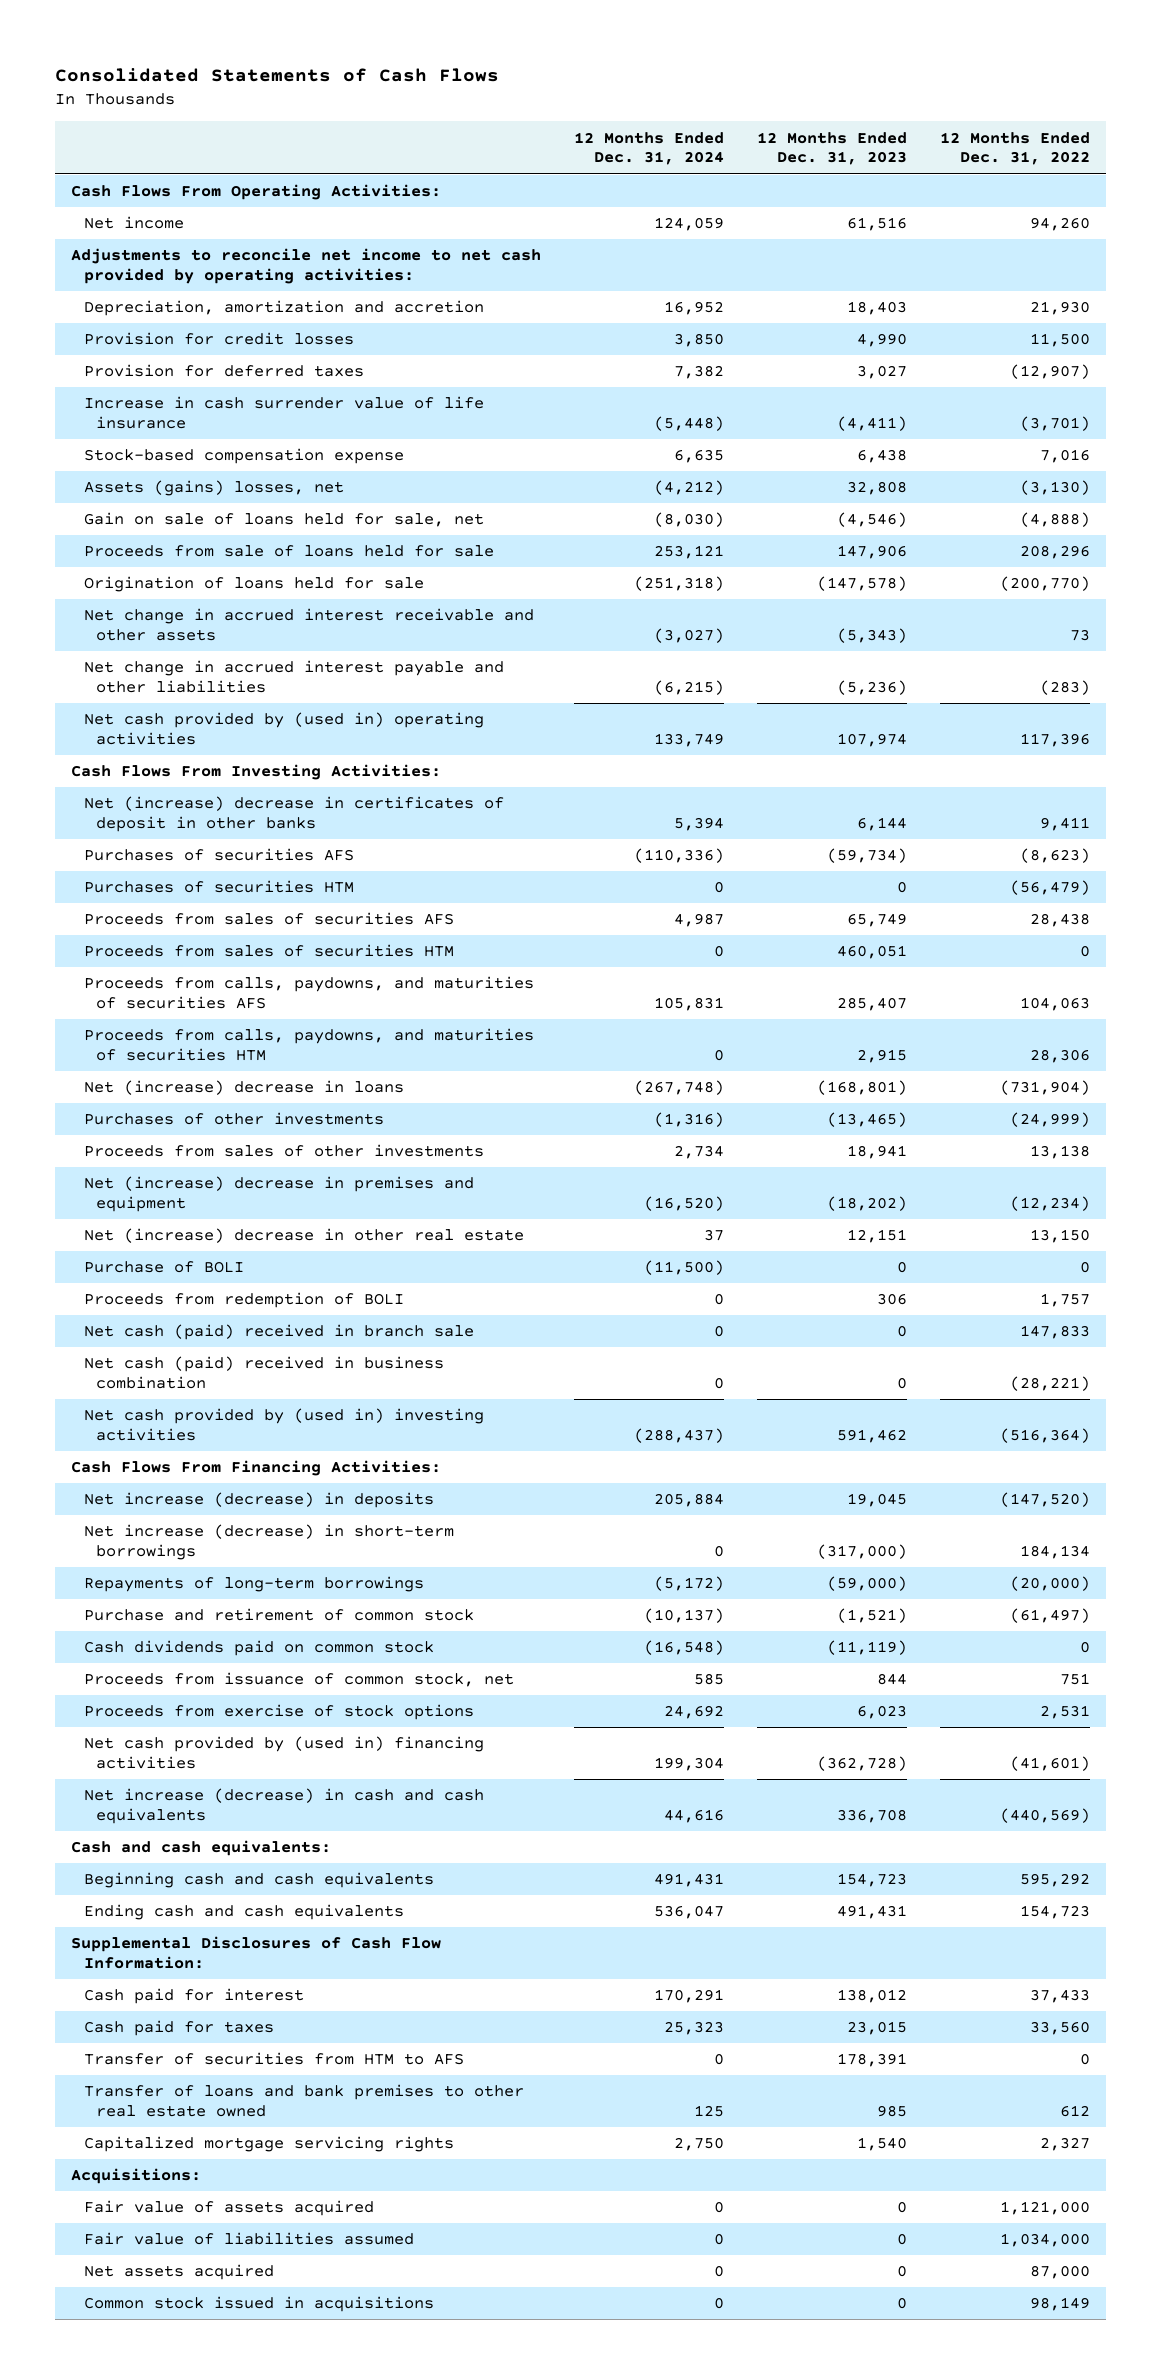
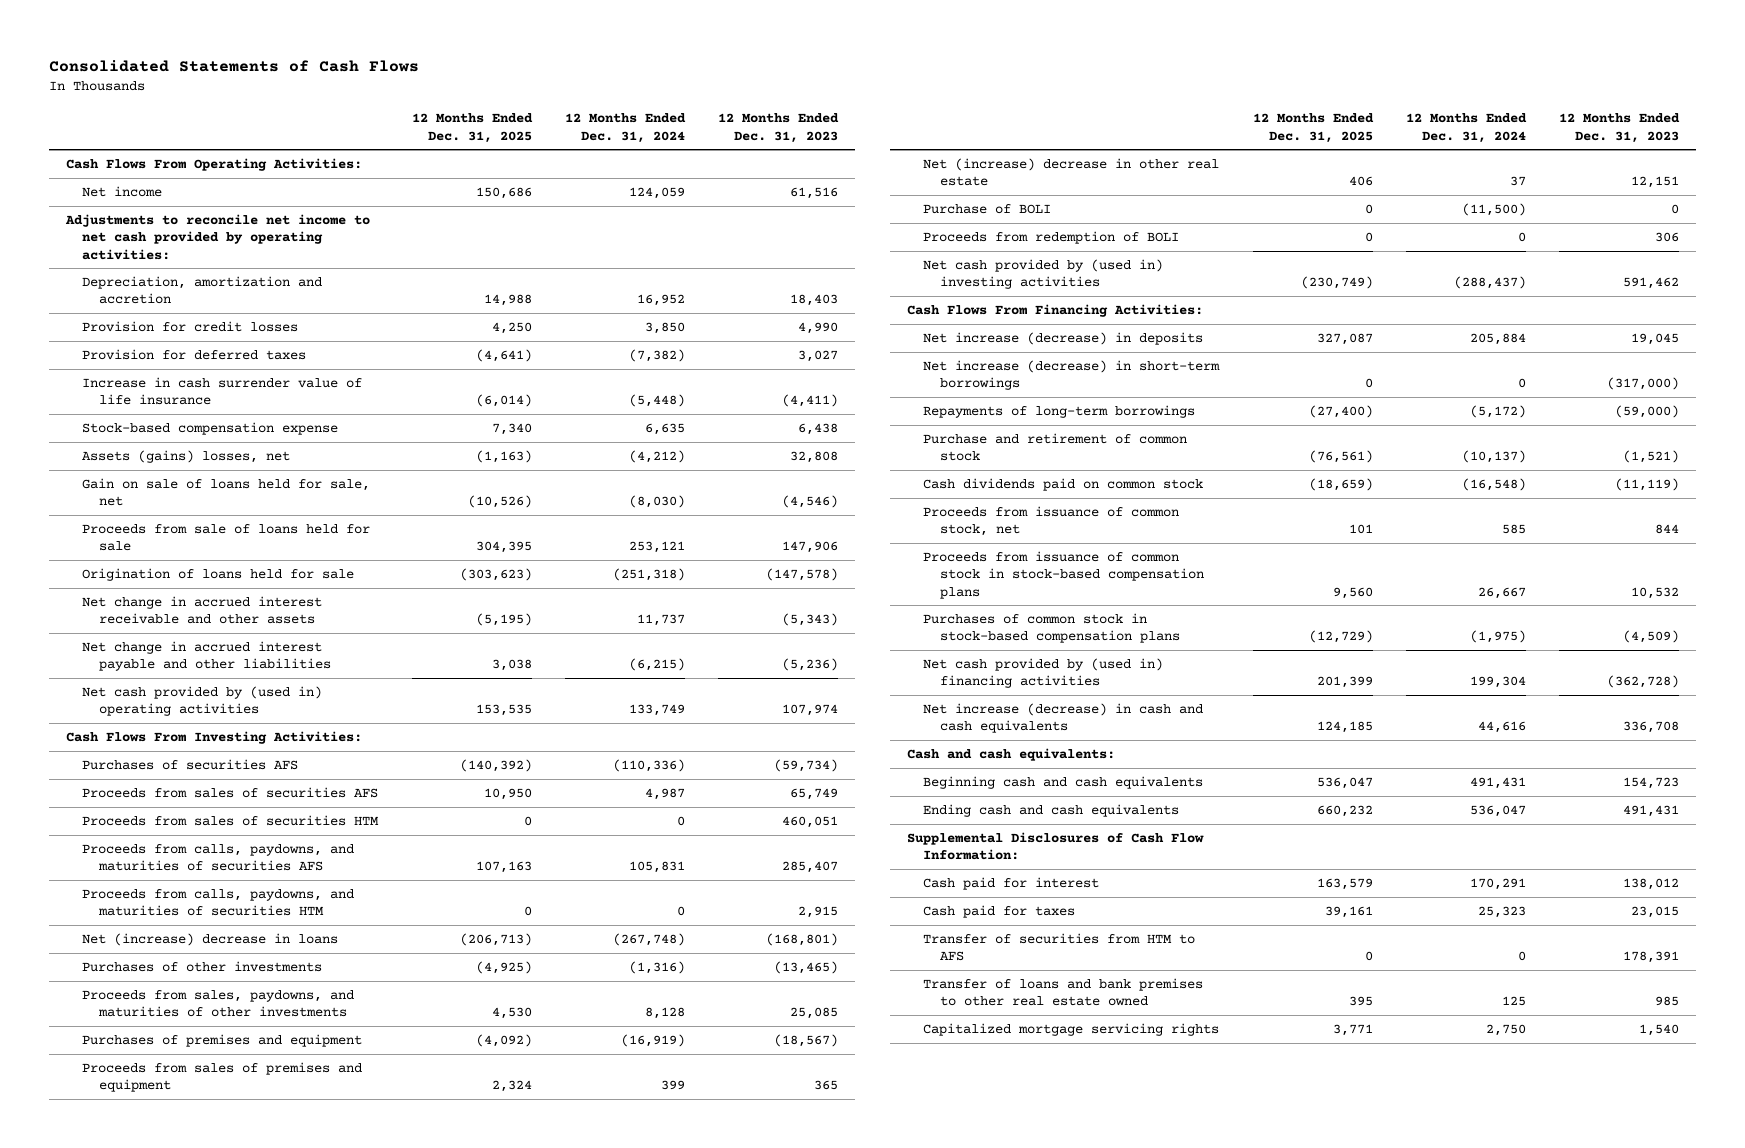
- | 12 Months Ended Dec. 31, 2024 | 12 Months Ended Dec. 31, 2023 | 12 Months Ended Dec. 31, 2022
+ | 12 Months Ended Dec. 31, 2025 | 12 Months Ended Dec. 31, 2024 | 12 Months Ended Dec. 31, 2023
- Provision for deferred taxes | 7,382 | 3,027 | (12,907)
+ Provision for deferred taxes | (4,641) | (7,382) | 3,027
- Net change in accrued interest receivable and other assets | (3,027) | (5,343) | 73
+ Net change in accrued interest receivable and other assets | (5,195) | 11,737 | (5,343)
- Net (increase) decrease in certificates of deposit in other banks | 5,394 | 6,144 | 9,411
- Purchases of securities HTM | 0 | 0 | (56,479)
- Proceeds from sales of other investments | 2,734 | 18,941 | 13,138
- Net (increase) decrease in premises and equipment | (16,520) | (18,202) | (12,234)
+ Proceeds from sales, paydowns, and maturities of other investments | 4,530 | 8,128 | 25,085
+ Purchases of premises and equipment | (4,092) | (16,919) | (18,567)
+ Proceeds from sales of premises and equipment | 2,324 | 399 | 365
- Net cash (paid) received in branch sale | 0 | 0 | 147,833
- Net cash (paid) received in business combination | 0 | 0 | (28,221)
- Proceeds from exercise of stock options | 24,692 | 6,023 | 2,531
+ Proceeds from issuance of common stock in stock-based compensation plans | 9,560 | 26,667 | 10,532
+ Purchases of common stock in stock-based compensation plans | (12,729) | (1,975) | (4,509)
- Acquisitions:
- Fair value of assets acquired | 0 | 0 | 1,121,000
- Fair value of liabilities assumed | 0 | 0 | 1,034,000
- Net assets acquired | 0 | 0 | 87,000
- Common stock issued in acquisitions | 0 | 0 | 98,149

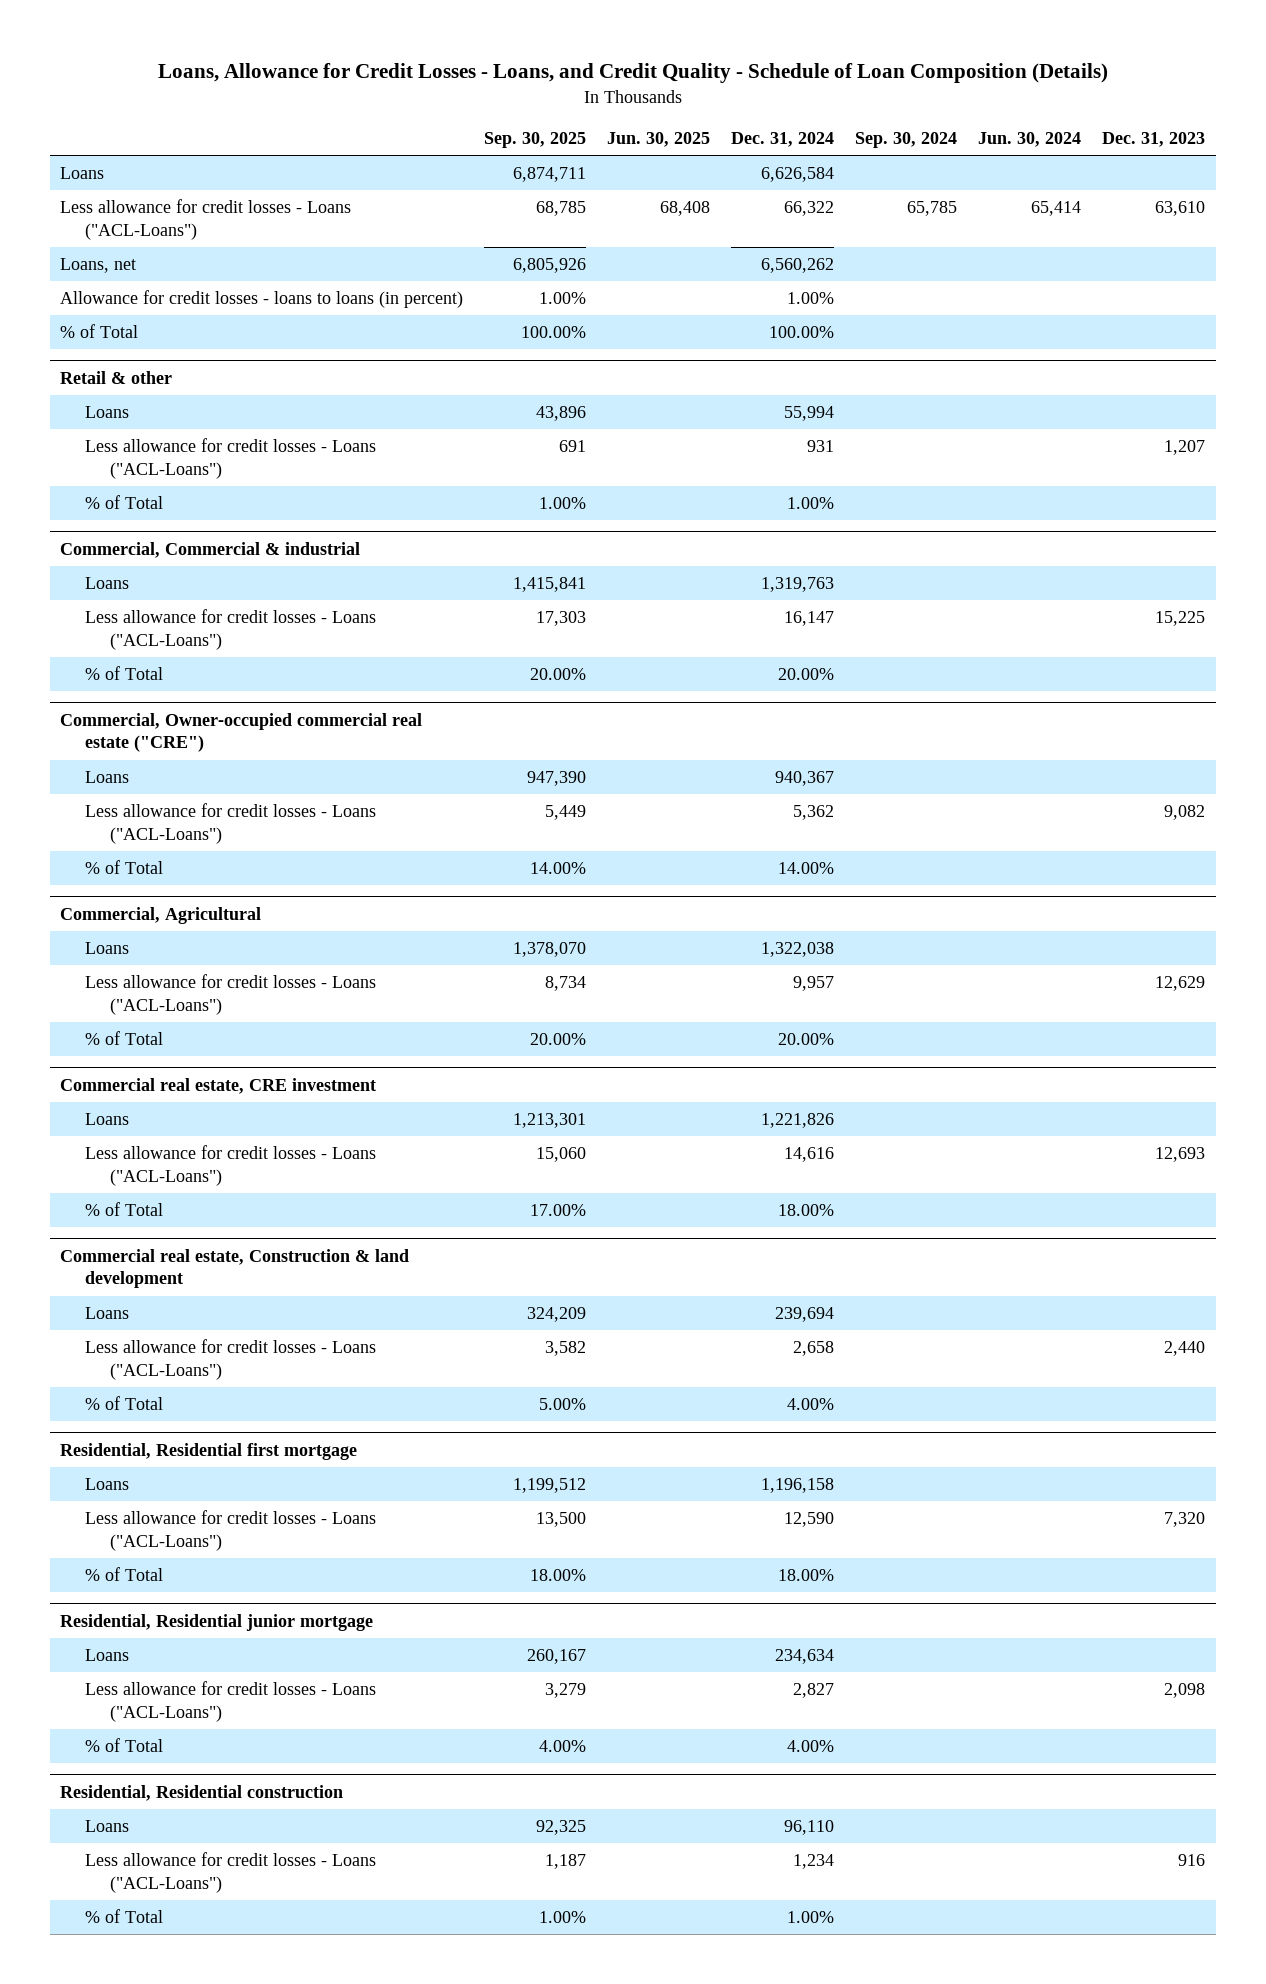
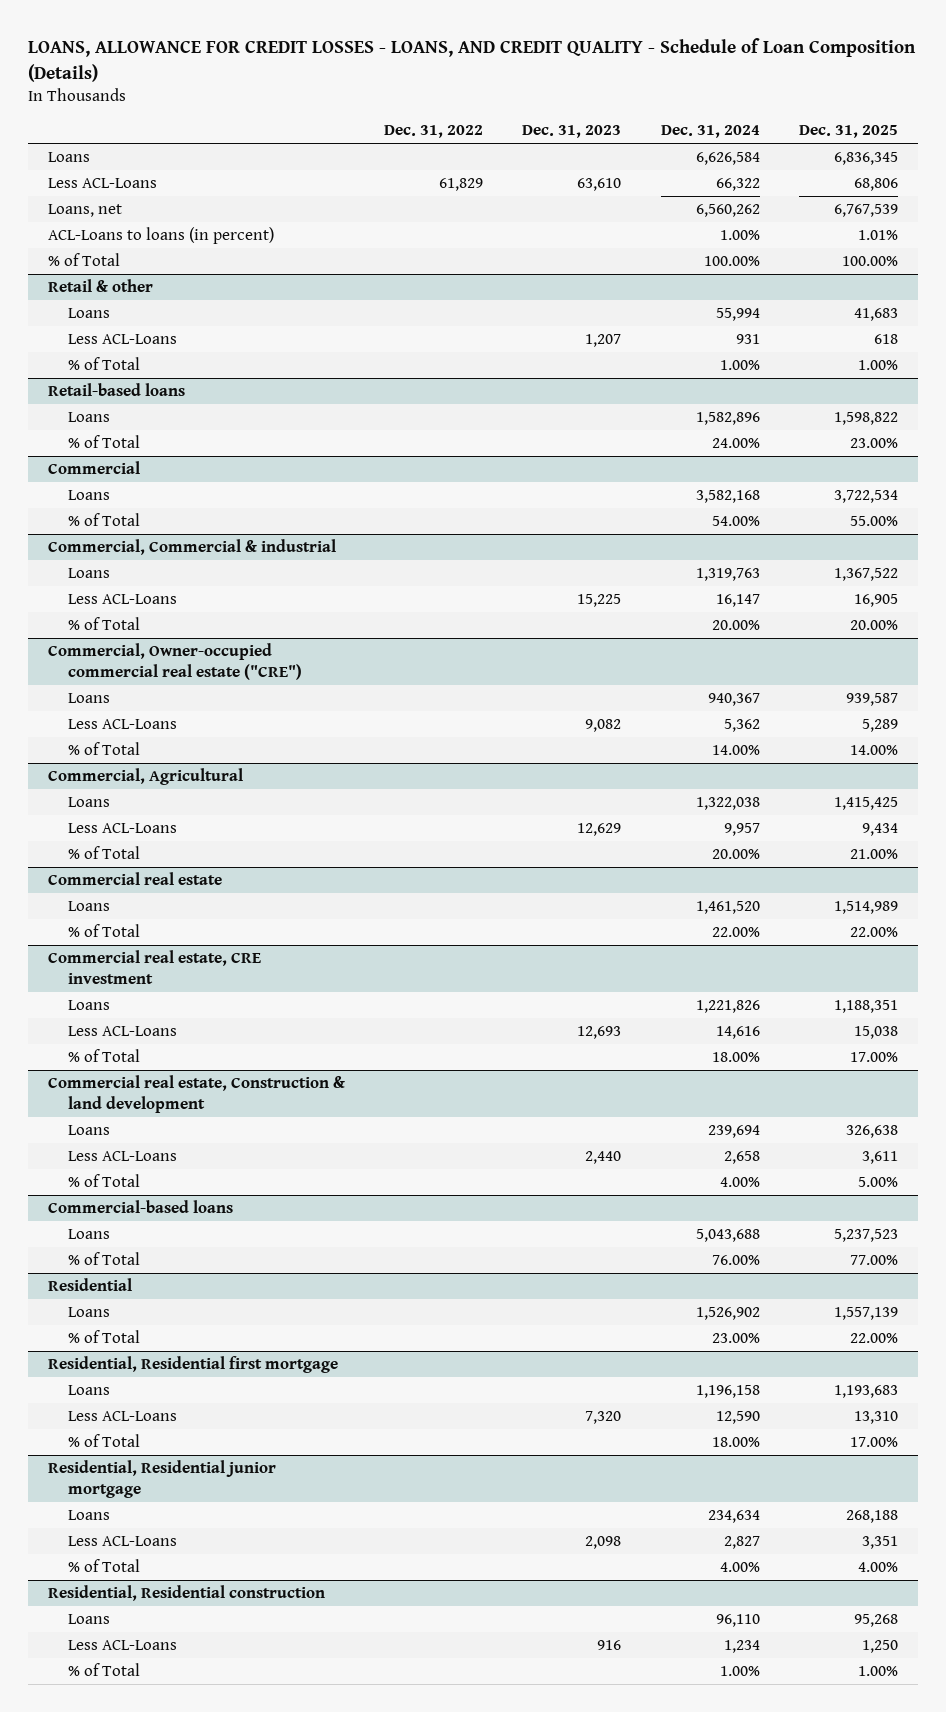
- Loans, Allowance for Credit Losses - Loans, and Credit Quality - Schedule of Loan Composition (Details)
+ LOANS, ALLOWANCE FOR CREDIT LOSSES - LOANS, AND CREDIT QUALITY - Schedule of Loan Composition (Details)
- | Sep. 30, 2025 | Jun. 30, 2025 | Dec. 31, 2024 | Sep. 30, 2024 | Jun. 30, 2024 | Dec. 31, 2023
+ | Dec. 31, 2022 | Dec. 31, 2023 | Dec. 31, 2024 | Dec. 31, 2025
- Less allowance for credit losses - Loans ("ACL-Loans") | 68,785 | 68,408 | 66,322 | 65,785 | 65,414 | 63,610
+ Less ACL-Loans | 61,829 | 63,610 | 66,322 | 68,806
- Allowance for credit losses - loans to loans (in percent) | 1.00% | | 1.00% | | |
+ ACL-Loans to loans (in percent) | | | 1.00% | 1.01%
@ Retail & other
- Less allowance for credit losses - Loans ("ACL-Loans") | 691 | | 931 | | | 1,207
+ Less ACL-Loans | | 1,207 | 931 | 618
+ Retail-based loans
+ Loans | | | 1,582,896 | 1,598,822
+ % of Total | | | 24.00% | 23.00%
+ Commercial
+ Loans | | | 3,582,168 | 3,722,534
+ % of Total | | | 54.00% | 55.00%
@ Commercial, Commercial & industrial
- Less allowance for credit losses - Loans ("ACL-Loans") | 17,303 | | 16,147 | | | 15,225
+ Less ACL-Loans | | 15,225 | 16,147 | 16,905
@ Commercial, Owner-occupied commercial real estate ("CRE")
- Less allowance for credit losses - Loans ("ACL-Loans") | 5,449 | | 5,362 | | | 9,082
+ Less ACL-Loans | | 9,082 | 5,362 | 5,289
@ Commercial, Agricultural
- Less allowance for credit losses - Loans ("ACL-Loans") | 8,734 | | 9,957 | | | 12,629
+ Less ACL-Loans | | 12,629 | 9,957 | 9,434
+ Commercial real estate
+ Loans | | | 1,461,520 | 1,514,989
+ % of Total | | | 22.00% | 22.00%
@ Commercial real estate, CRE investment
- Less allowance for credit losses - Loans ("ACL-Loans") | 15,060 | | 14,616 | | | 12,693
+ Less ACL-Loans | | 12,693 | 14,616 | 15,038
@ Commercial real estate, Construction & land development
- Less allowance for credit losses - Loans ("ACL-Loans") | 3,582 | | 2,658 | | | 2,440
+ Less ACL-Loans | | 2,440 | 2,658 | 3,611
+ Commercial-based loans
+ Loans | | | 5,043,688 | 5,237,523
+ % of Total | | | 76.00% | 77.00%
+ Residential
+ Loans | | | 1,526,902 | 1,557,139
+ % of Total | | | 23.00% | 22.00%
@ Residential, Residential first mortgage
- Less allowance for credit losses - Loans ("ACL-Loans") | 13,500 | | 12,590 | | | 7,320
+ Less ACL-Loans | | 7,320 | 12,590 | 13,310
@ Residential, Residential junior mortgage
- Less allowance for credit losses - Loans ("ACL-Loans") | 3,279 | | 2,827 | | | 2,098
+ Less ACL-Loans | | 2,098 | 2,827 | 3,351
@ Residential, Residential construction
- Less allowance for credit losses - Loans ("ACL-Loans") | 1,187 | | 1,234 | | | 916
+ Less ACL-Loans | | 916 | 1,234 | 1,250

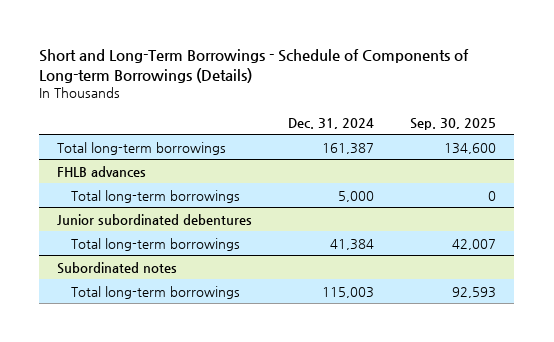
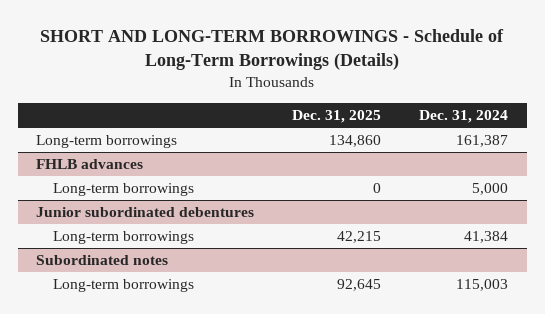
- Short and Long-Term Borrowings - Schedule of Components of Long-term Borrowings (Details)
+ SHORT AND LONG-TERM BORROWINGS - Schedule of Long-Term Borrowings (Details)
- | Dec. 31, 2024 | Sep. 30, 2025
+ | Dec. 31, 2025 | Dec. 31, 2024
- Total long-term borrowings | 161,387 | 134,600
+ Long-term borrowings | 134,860 | 161,387
@ FHLB advances
- Total long-term borrowings | 5,000 | 0
+ Long-term borrowings | 0 | 5,000
@ Junior subordinated debentures
- Total long-term borrowings | 41,384 | 42,007
+ Long-term borrowings | 42,215 | 41,384
@ Subordinated notes
- Total long-term borrowings | 115,003 | 92,593
+ Long-term borrowings | 92,645 | 115,003

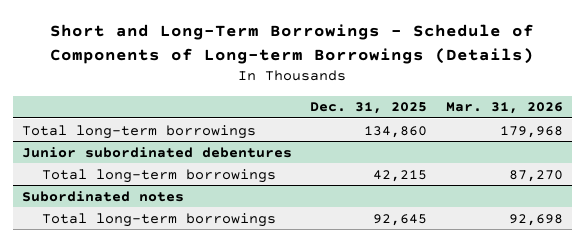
- SHORT AND LONG-TERM BORROWINGS - Schedule of Long-Term Borrowings (Details)
+ Short and Long-Term Borrowings - Schedule of Components of Long-term Borrowings (Details)
- | Dec. 31, 2025 | Dec. 31, 2024
+ | Dec. 31, 2025 | Mar. 31, 2026
- Long-term borrowings | 134,860 | 161,387
- FHLB advances
- Long-term borrowings | 0 | 5,000
+ Total long-term borrowings | 134,860 | 179,968
@ Junior subordinated debentures
- Long-term borrowings | 42,215 | 41,384
+ Total long-term borrowings | 42,215 | 87,270
@ Subordinated notes
- Long-term borrowings | 92,645 | 115,003
+ Total long-term borrowings | 92,645 | 92,698

